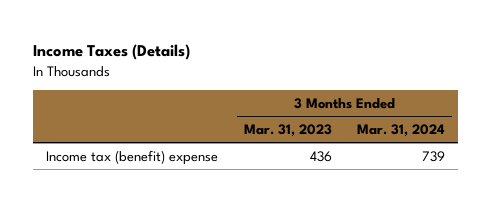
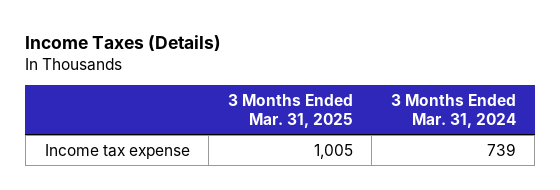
- | 3 Months Ended Mar. 31, 2023 | 3 Months Ended Mar. 31, 2024
+ | 3 Months Ended Mar. 31, 2025 | 3 Months Ended Mar. 31, 2024
- Income tax (benefit) expense | 436 | 739
+ Income tax expense | 1,005 | 739

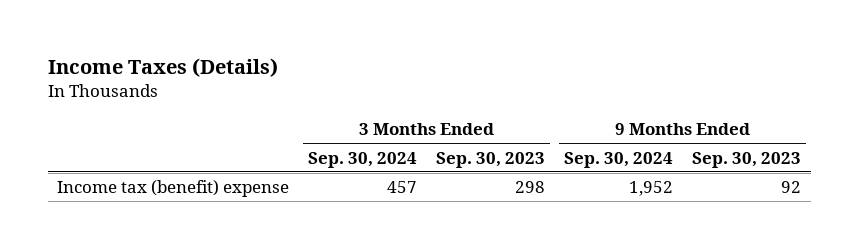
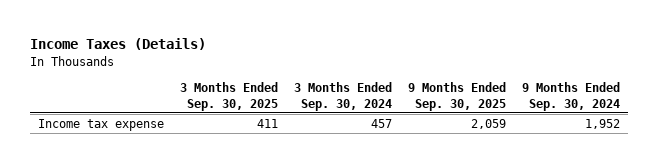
- | 3 Months Ended Sep. 30, 2024 | 3 Months Ended Sep. 30, 2023 | 9 Months Ended Sep. 30, 2024 | 9 Months Ended Sep. 30, 2023
+ | 3 Months Ended Sep. 30, 2025 | 3 Months Ended Sep. 30, 2024 | 9 Months Ended Sep. 30, 2025 | 9 Months Ended Sep. 30, 2024
- Income tax (benefit) expense | 457 | 298 | 1,952 | 92
+ Income tax expense | 411 | 457 | 2,059 | 1,952

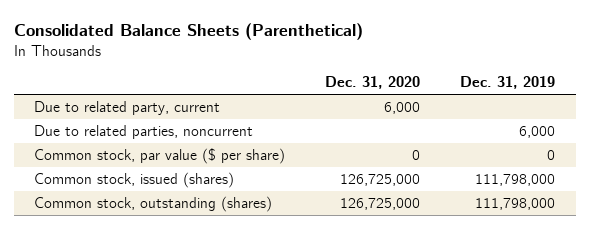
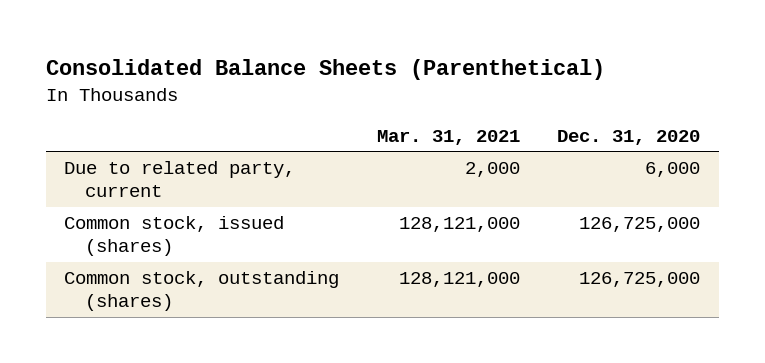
- | Dec. 31, 2020 | Dec. 31, 2019
+ | Mar. 31, 2021 | Dec. 31, 2020
- Due to related parties, noncurrent | | 6,000
- Common stock, par value ($ per share) | 0 | 0

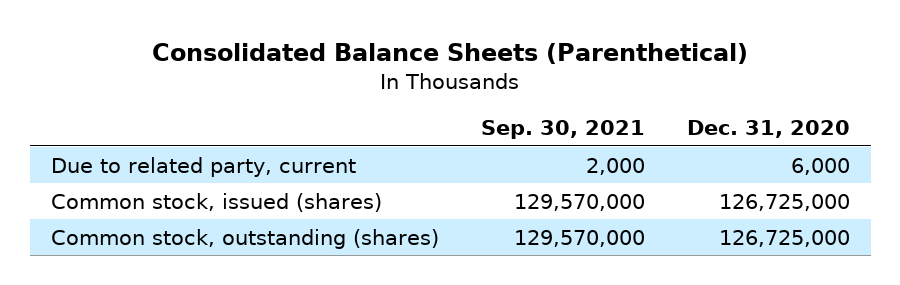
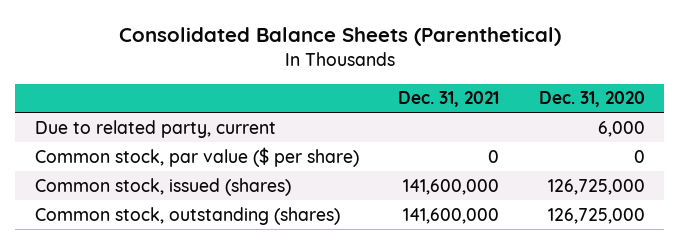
- | Sep. 30, 2021 | Dec. 31, 2020
+ | Dec. 31, 2021 | Dec. 31, 2020
+ Common stock, par value ($ per share) | 0 | 0

